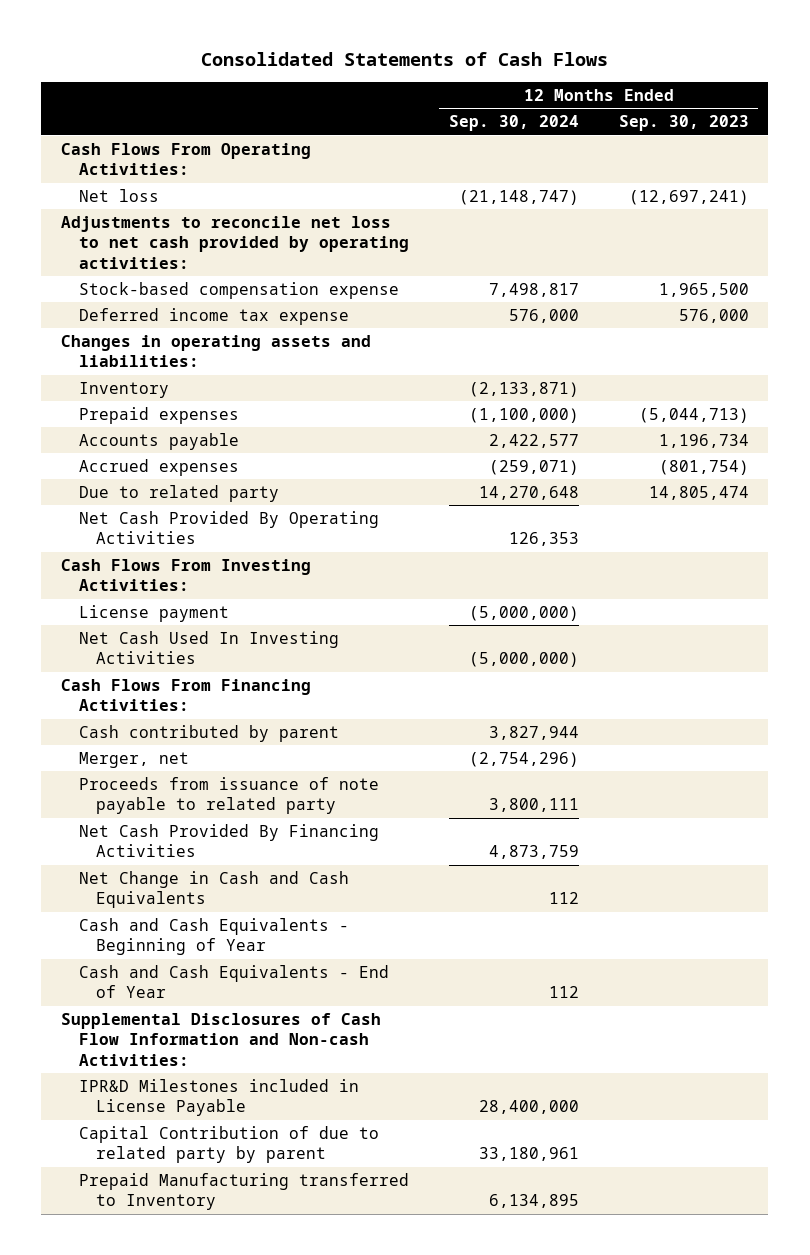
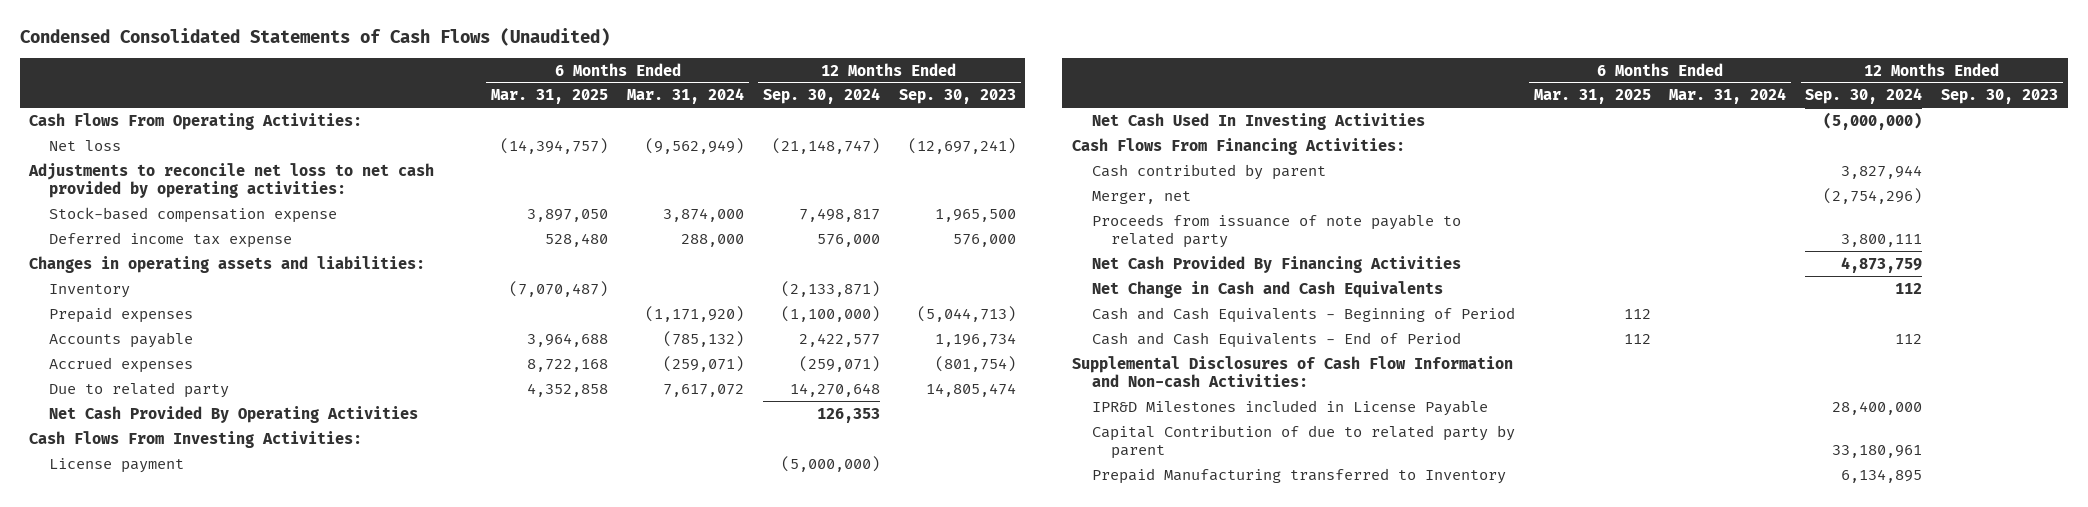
- Consolidated Statements of Cash Flows
+ Condensed Consolidated Statements of Cash Flows (Unaudited)
- | 12 Months Ended Sep. 30, 2024 | 12 Months Ended Sep. 30, 2023
+ | 6 Months Ended Mar. 31, 2025 | 6 Months Ended Mar. 31, 2024 | 12 Months Ended Sep. 30, 2024 | 12 Months Ended Sep. 30, 2023
- Cash and Cash Equivalents - Beginning of Year
- Cash and Cash Equivalents - End of Year | 112 |
+ Cash and Cash Equivalents - Beginning of Period | 112 | | |
+ Cash and Cash Equivalents - End of Period | 112 | | 112 |

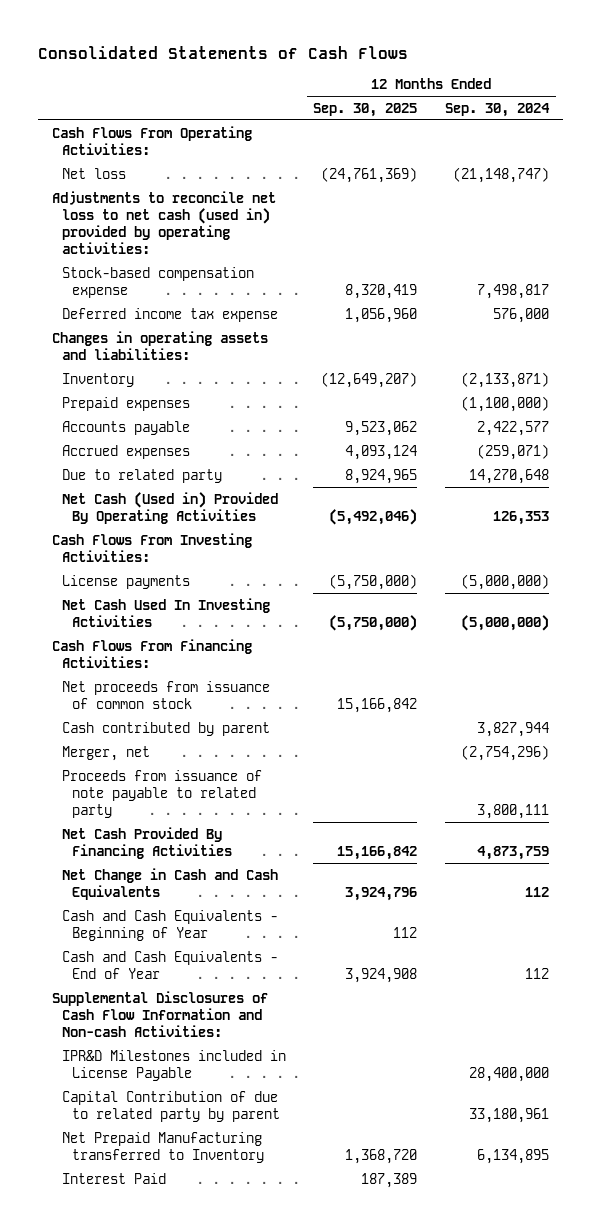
- Condensed Consolidated Statements of Cash Flows (Unaudited)
+ Consolidated Statements of Cash Flows
- | 6 Months Ended Mar. 31, 2025 | 6 Months Ended Mar. 31, 2024 | 12 Months Ended Sep. 30, 2024 | 12 Months Ended Sep. 30, 2023
+ | 12 Months Ended Sep. 30, 2025 | 12 Months Ended Sep. 30, 2024
- Adjustments to reconcile net loss to net cash provided by operating activities:
+ Adjustments to reconcile net loss to net cash (used in) provided by operating activities:
- Net Cash Provided By Operating Activities | | | 126,353 |
+ Net Cash (Used in) Provided By Operating Activities | (5,492,046) | 126,353
- License payment | | | (5,000,000) |
+ License payments | (5,750,000) | (5,000,000)
+ Net proceeds from issuance of common stock | 15,166,842 |
- Cash and Cash Equivalents - Beginning of Period | 112 | | |
- Cash and Cash Equivalents - End of Period | 112 | | 112 |
+ Cash and Cash Equivalents - Beginning of Year | 112 |
+ Cash and Cash Equivalents - End of Year | 3,924,908 | 112
- Prepaid Manufacturing transferred to Inventory | | | 6,134,895 |
+ Net Prepaid Manufacturing transferred to Inventory | 1,368,720 | 6,134,895
+ Interest Paid | 187,389 |

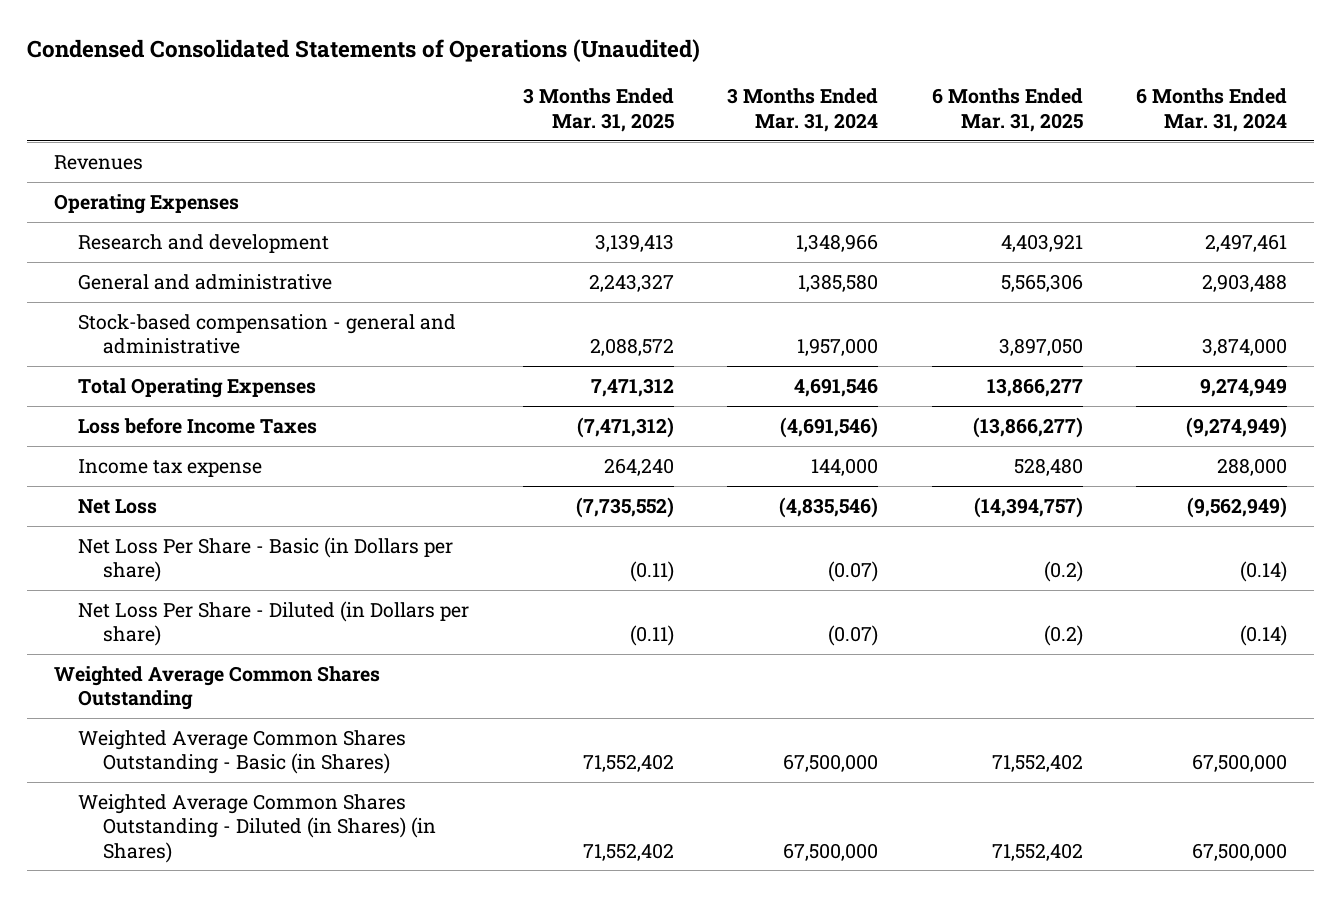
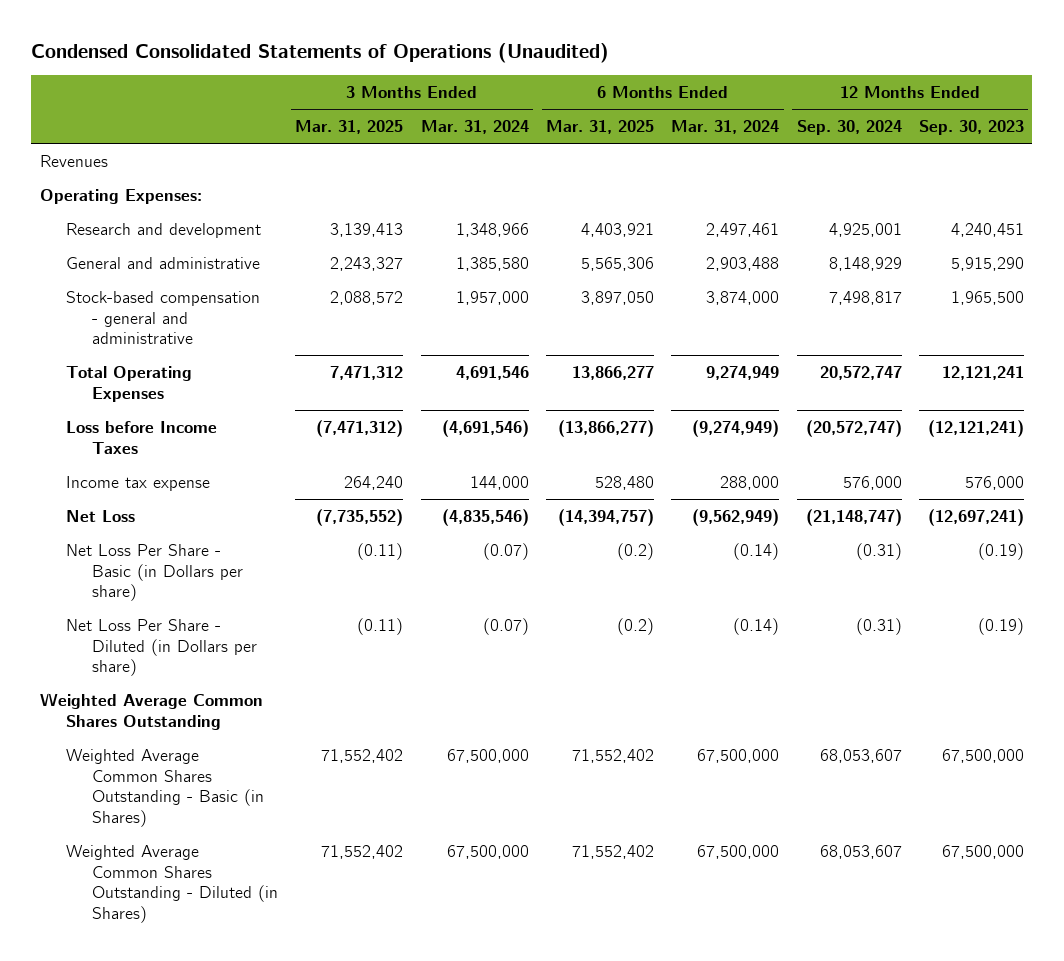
- | 3 Months Ended Mar. 31, 2025 | 3 Months Ended Mar. 31, 2024 | 6 Months Ended Mar. 31, 2025 | 6 Months Ended Mar. 31, 2024
+ | 3 Months Ended Mar. 31, 2025 | 3 Months Ended Mar. 31, 2024 | 6 Months Ended Mar. 31, 2025 | 6 Months Ended Mar. 31, 2024 | 12 Months Ended Sep. 30, 2024 | 12 Months Ended Sep. 30, 2023
- Operating Expenses
+ Operating Expenses:
- Weighted Average Common Shares Outstanding - Diluted (in Shares) (in Shares) | 71,552,402 | 67,500,000 | 71,552,402 | 67,500,000
+ Weighted Average Common Shares Outstanding - Diluted (in Shares) | 71,552,402 | 67,500,000 | 71,552,402 | 67,500,000 | 68,053,607 | 67,500,000

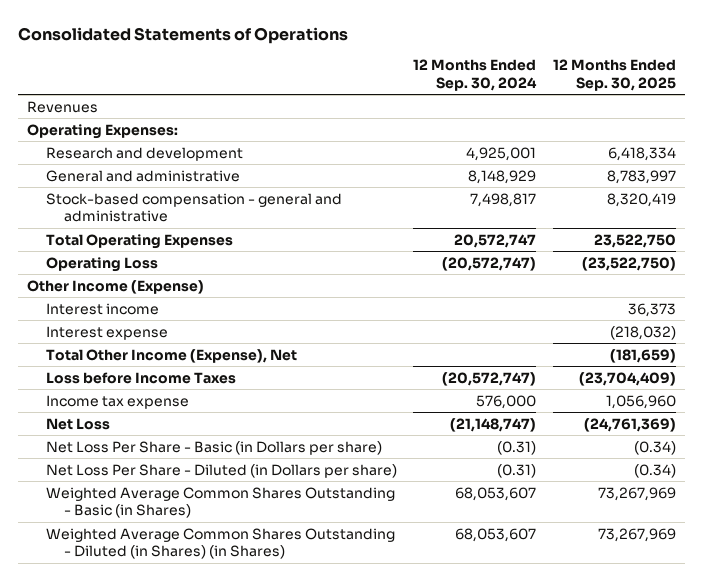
- Condensed Consolidated Statements of Operations (Unaudited)
+ Consolidated Statements of Operations
- | 3 Months Ended Mar. 31, 2025 | 3 Months Ended Mar. 31, 2024 | 6 Months Ended Mar. 31, 2025 | 6 Months Ended Mar. 31, 2024 | 12 Months Ended Sep. 30, 2024 | 12 Months Ended Sep. 30, 2023
+ | 12 Months Ended Sep. 30, 2024 | 12 Months Ended Sep. 30, 2025
+ Operating Loss | (20,572,747) | (23,522,750)
+ Other Income (Expense)
+ Interest income | | 36,373
+ Interest expense | | (218,032)
+ Total Other Income (Expense), Net | | (181,659)
- Weighted Average Common Shares Outstanding
- Weighted Average Common Shares Outstanding - Diluted (in Shares) | 71,552,402 | 67,500,000 | 71,552,402 | 67,500,000 | 68,053,607 | 67,500,000
+ Weighted Average Common Shares Outstanding - Diluted (in Shares) (in Shares) | 68,053,607 | 73,267,969

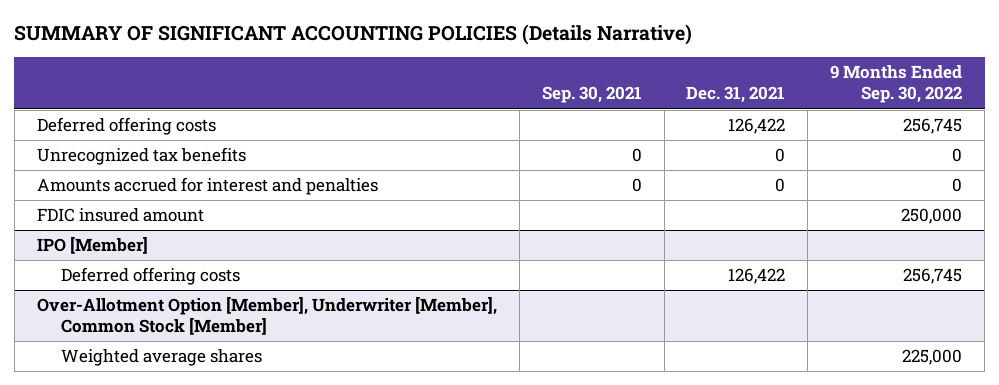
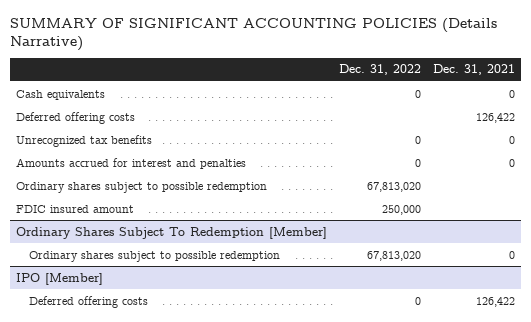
- | Sep. 30, 2021 | Dec. 31, 2021 | 9 Months Ended Sep. 30, 2022
+ | Dec. 31, 2022 | Dec. 31, 2021
+ Cash equivalents | 0 | 0
+ Ordinary shares subject to possible redemption | 67,813,020 |
+ Ordinary Shares Subject To Redemption [Member]
+ Ordinary shares subject to possible redemption | 67,813,020 | 0
- Over-Allotment Option [Member], Underwriter [Member], Common Stock [Member]
- Weighted average shares | | | 225,000

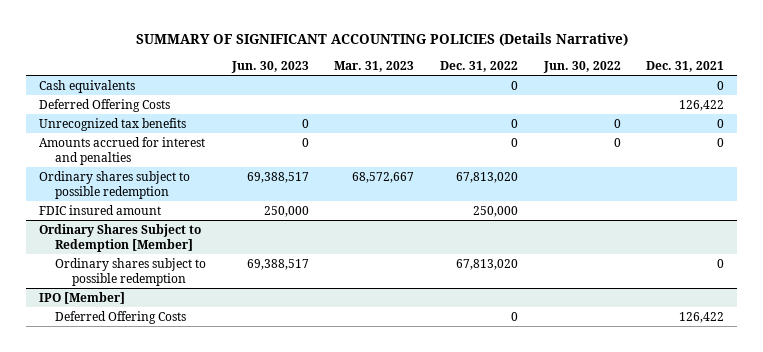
- | Dec. 31, 2022 | Dec. 31, 2021
+ | Jun. 30, 2023 | Mar. 31, 2023 | Dec. 31, 2022 | Jun. 30, 2022 | Dec. 31, 2021
- Deferred offering costs | | 126,422
+ Deferred Offering Costs | | | | | 126,422
- Ordinary Shares Subject To Redemption [Member]
+ Ordinary Shares Subject to Redemption [Member]
@ IPO [Member]
- Deferred offering costs | 0 | 126,422
+ Deferred Offering Costs | | | 0 | | 126,422

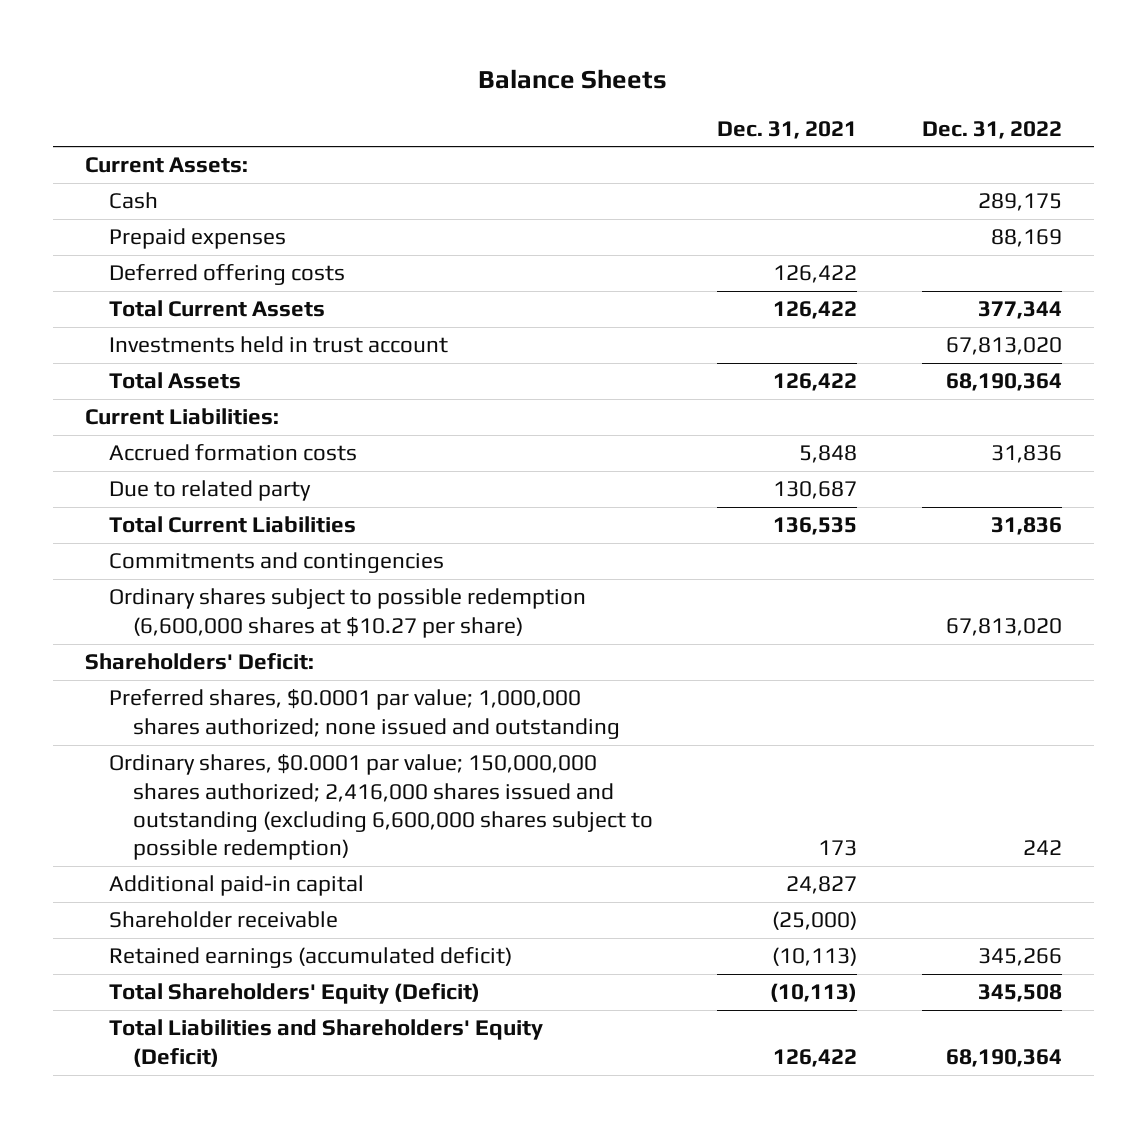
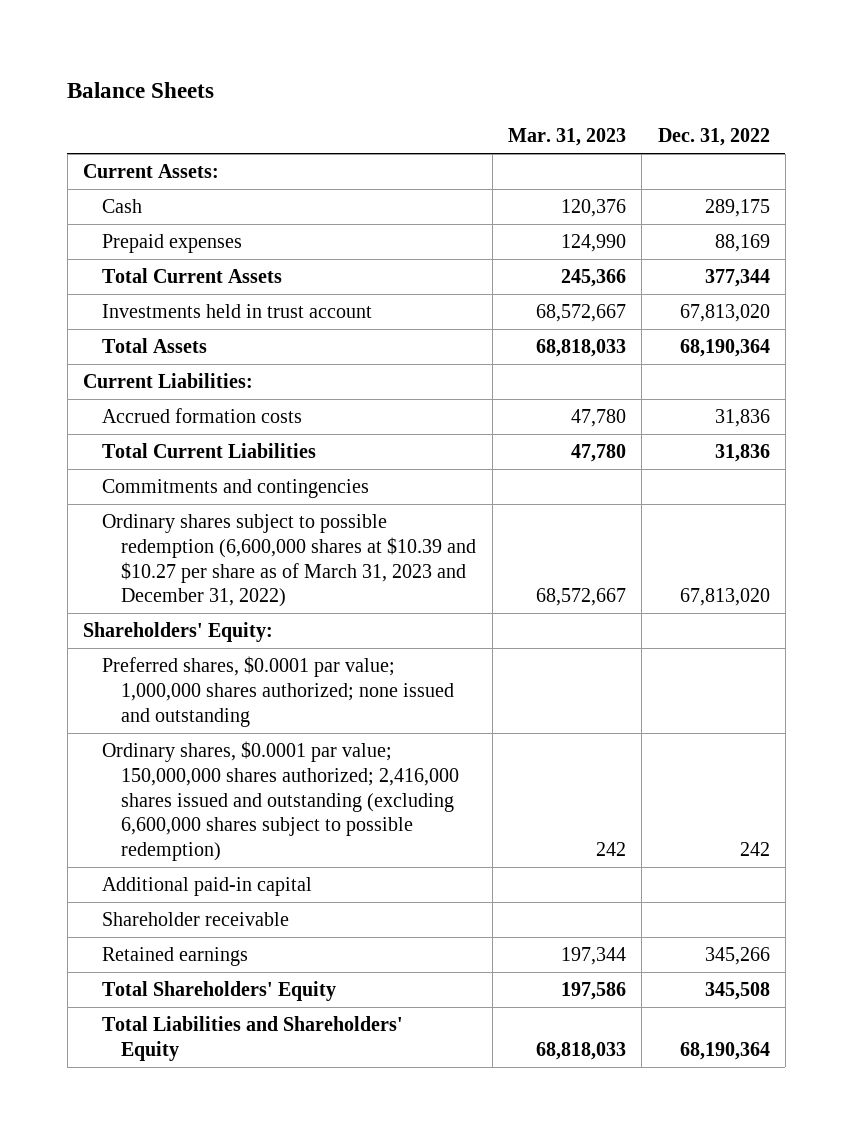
- | Dec. 31, 2021 | Dec. 31, 2022
+ | Mar. 31, 2023 | Dec. 31, 2022
- Deferred offering costs | 126,422 |
- Due to related party | 130,687 |
- Ordinary shares subject to possible redemption (6,600,000 shares at $10.27 per share) | | 67,813,020
- Shareholders' Deficit:
+ Ordinary shares subject to possible redemption (6,600,000 shares at $10.39 and $10.27 per share as of March 31, 2023 and December 31, 2022) | 68,572,667 | 67,813,020
+ Shareholders' Equity:
- Retained earnings (accumulated deficit) | (10,113) | 345,266
- Total Shareholders' Equity (Deficit) | (10,113) | 345,508
- Total Liabilities and Shareholders' Equity (Deficit) | 126,422 | 68,190,364
+ Retained earnings | 197,344 | 345,266
+ Total Shareholders' Equity | 197,586 | 345,508
+ Total Liabilities and Shareholders' Equity | 68,818,033 | 68,190,364

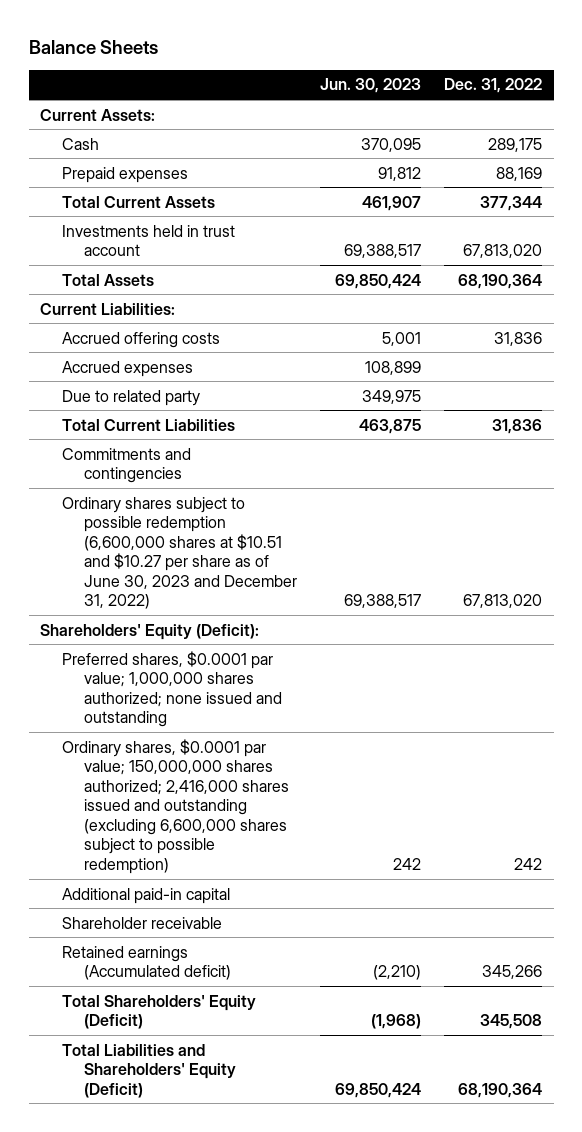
- | Mar. 31, 2023 | Dec. 31, 2022
+ | Jun. 30, 2023 | Dec. 31, 2022
- Accrued formation costs | 47,780 | 31,836
+ Accrued offering costs | 5,001 | 31,836
+ Accrued expenses | 108,899 |
+ Due to related party | 349,975 |
- Ordinary shares subject to possible redemption (6,600,000 shares at $10.39 and $10.27 per share as of March 31, 2023 and December 31, 2022) | 68,572,667 | 67,813,020
- Shareholders' Equity:
+ Ordinary shares subject to possible redemption (6,600,000 shares at $10.51 and $10.27 per share as of June 30, 2023 and December 31, 2022) | 69,388,517 | 67,813,020
+ Shareholders' Equity (Deficit):
- Retained earnings | 197,344 | 345,266
- Total Shareholders' Equity | 197,586 | 345,508
- Total Liabilities and Shareholders' Equity | 68,818,033 | 68,190,364
+ Retained earnings (Accumulated deficit) | (2,210) | 345,266
+ Total Shareholders' Equity (Deficit) | (1,968) | 345,508
+ Total Liabilities and Shareholders' Equity (Deficit) | 69,850,424 | 68,190,364

